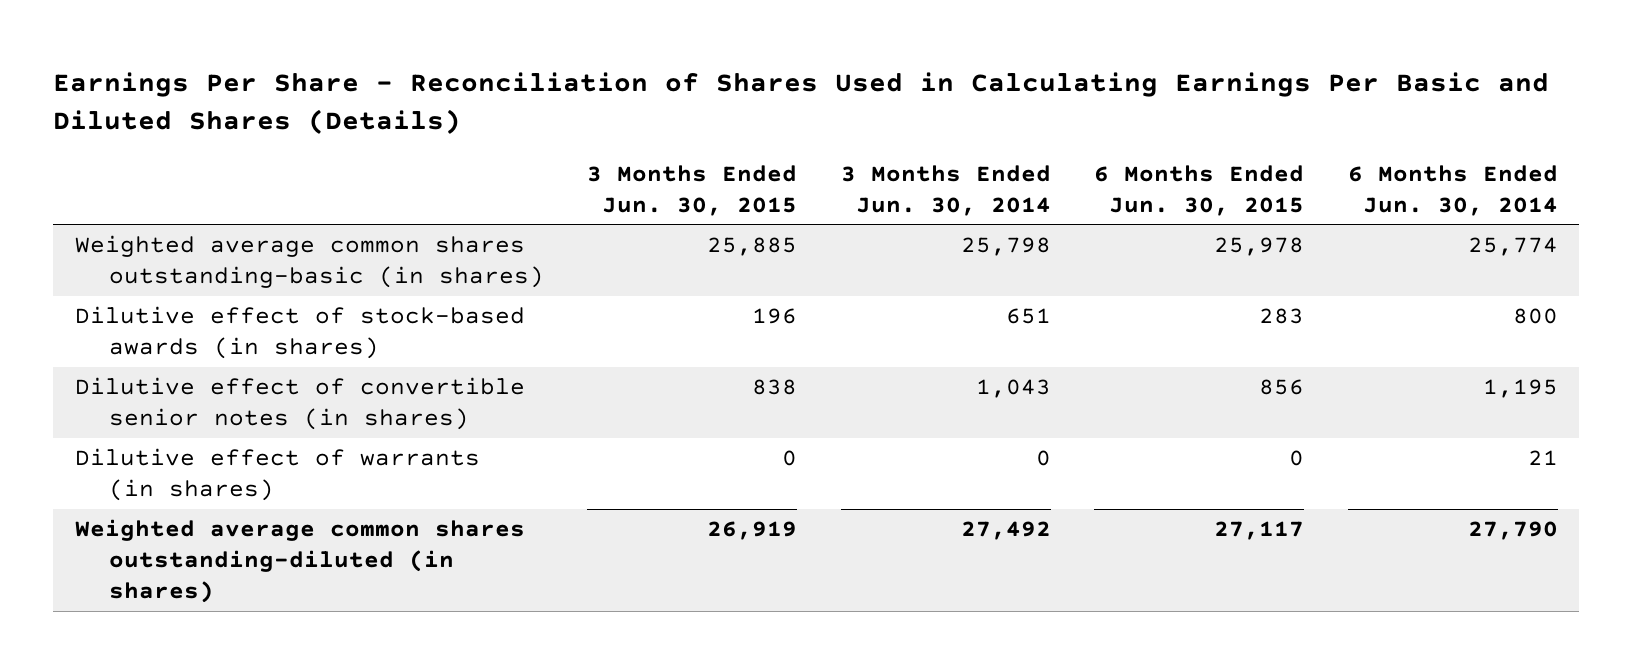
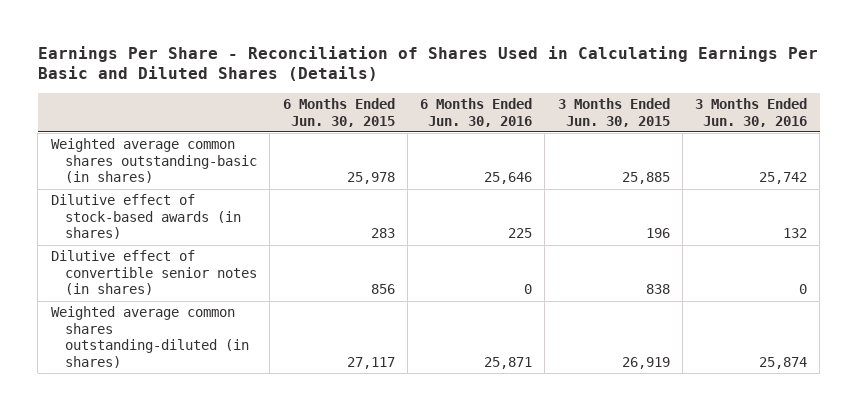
- | 3 Months Ended Jun. 30, 2015 | 3 Months Ended Jun. 30, 2014 | 6 Months Ended Jun. 30, 2015 | 6 Months Ended Jun. 30, 2014
+ | 6 Months Ended Jun. 30, 2015 | 6 Months Ended Jun. 30, 2016 | 3 Months Ended Jun. 30, 2015 | 3 Months Ended Jun. 30, 2016
- Dilutive effect of warrants (in shares) | 0 | 0 | 0 | 21

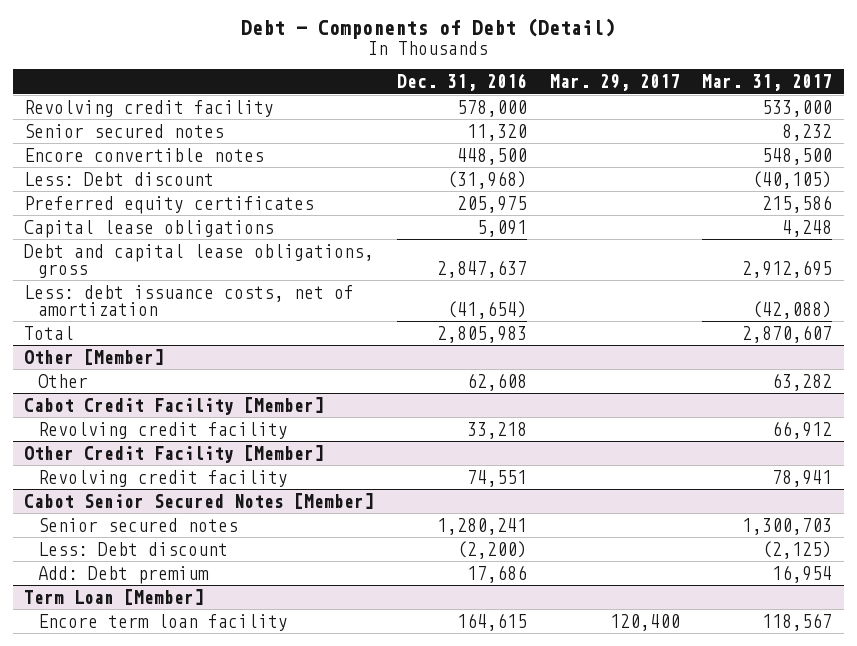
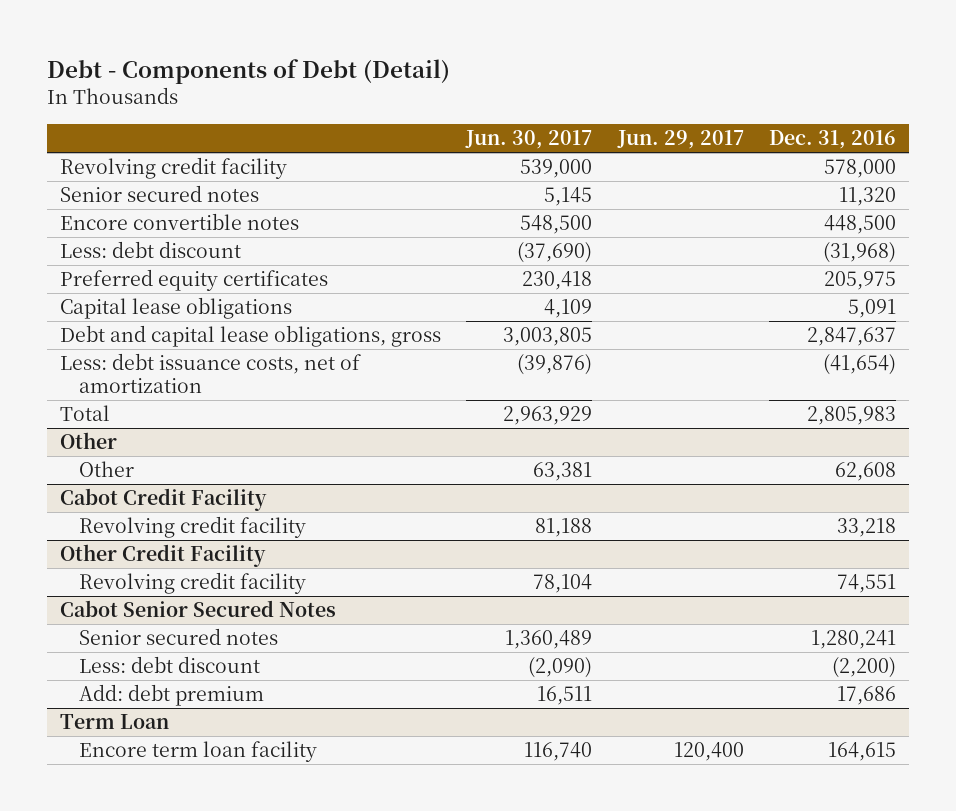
- | Dec. 31, 2016 | Mar. 29, 2017 | Mar. 31, 2017
+ | Jun. 30, 2017 | Jun. 29, 2017 | Dec. 31, 2016
- Less: Debt discount | (31,968) | | (40,105)
+ Less: debt discount | (37,690) | | (31,968)
- Other [Member]
+ Other
- Cabot Credit Facility [Member]
+ Cabot Credit Facility
- Other Credit Facility [Member]
+ Other Credit Facility
- Cabot Senior Secured Notes [Member]
+ Cabot Senior Secured Notes
- Less: Debt discount | (2,200) | | (2,125)
- Add: Debt premium | 17,686 | | 16,954
- Term Loan [Member]
+ Less: debt discount | (2,090) | | (2,200)
+ Add: debt premium | 16,511 | | 17,686
+ Term Loan

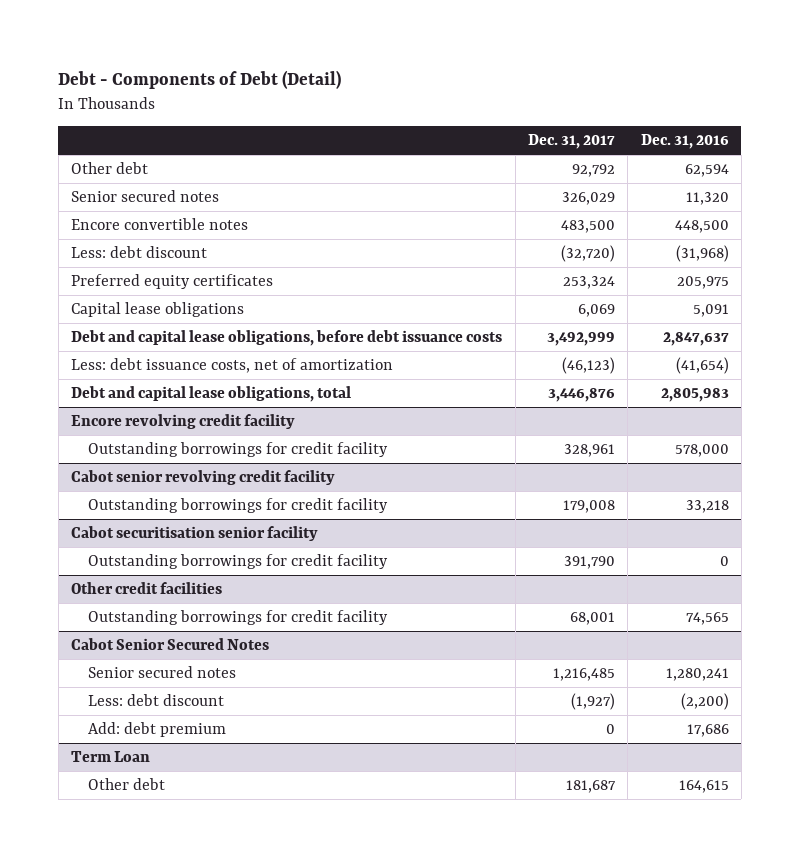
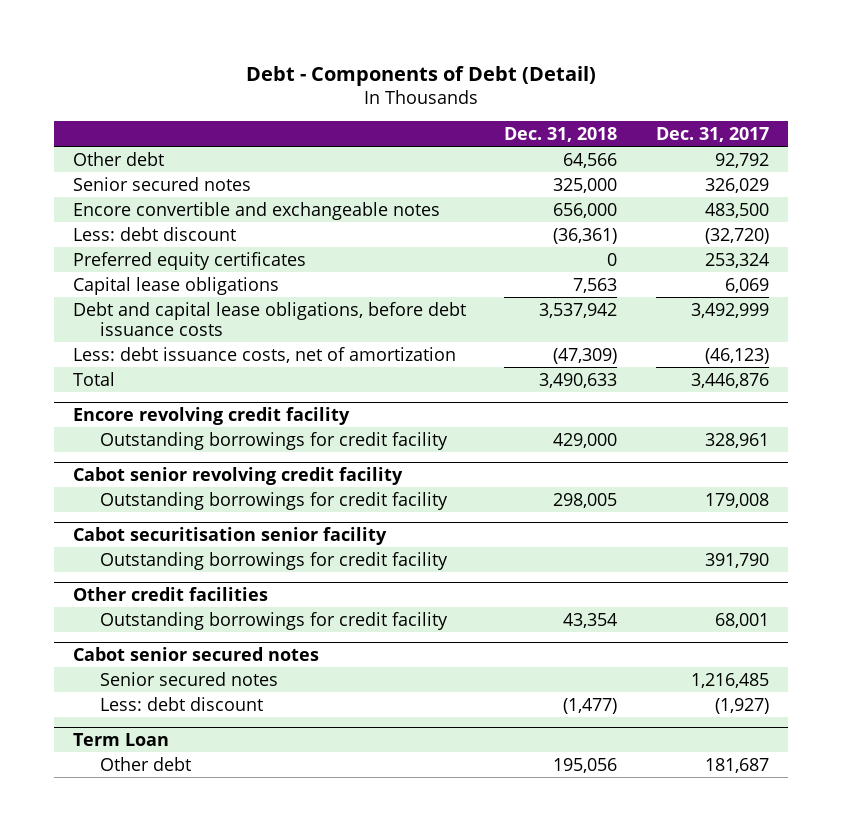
- | Dec. 31, 2017 | Dec. 31, 2016
+ | Dec. 31, 2018 | Dec. 31, 2017
- Encore convertible notes | 483,500 | 448,500
+ Encore convertible and exchangeable notes | 656,000 | 483,500
- Debt and capital lease obligations, total | 3,446,876 | 2,805,983
+ Total | 3,490,633 | 3,446,876
- Cabot Senior Secured Notes
+ Cabot senior secured notes
- Add: debt premium | 0 | 17,686

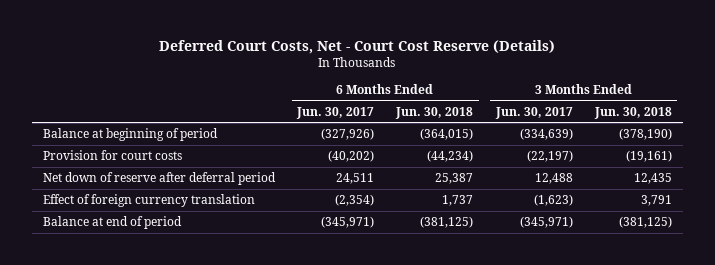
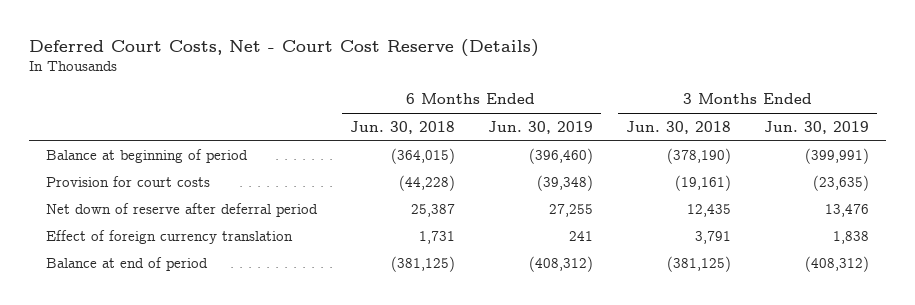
- | 6 Months Ended Jun. 30, 2017 | 6 Months Ended Jun. 30, 2018 | 3 Months Ended Jun. 30, 2017 | 3 Months Ended Jun. 30, 2018
+ | 6 Months Ended Jun. 30, 2018 | 6 Months Ended Jun. 30, 2019 | 3 Months Ended Jun. 30, 2018 | 3 Months Ended Jun. 30, 2019
- Provision for court costs | (40,202) | (44,234) | (22,197) | (19,161)
+ Provision for court costs | (44,228) | (39,348) | (19,161) | (23,635)
- Effect of foreign currency translation | (2,354) | 1,737 | (1,623) | 3,791
+ Effect of foreign currency translation | 1,731 | 241 | 3,791 | 1,838

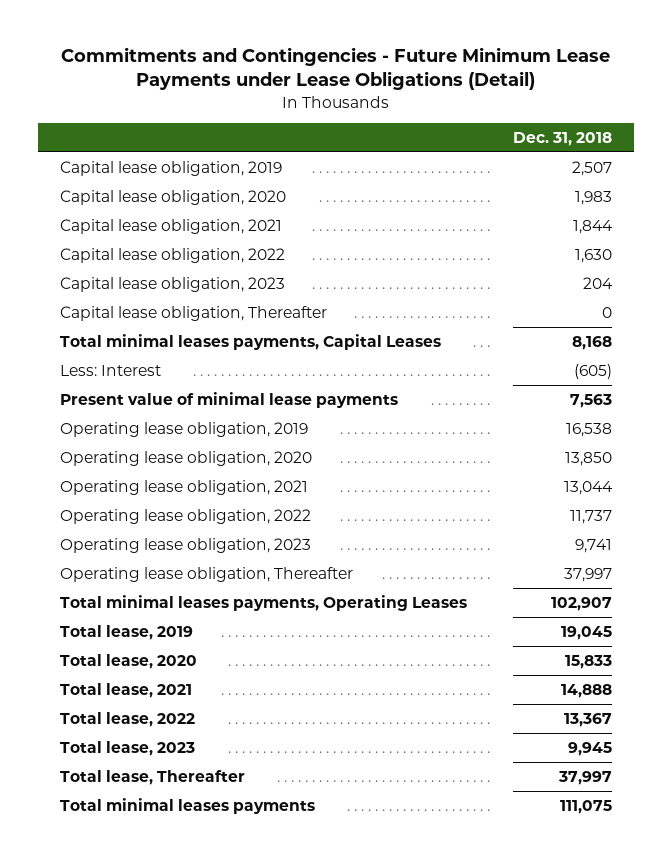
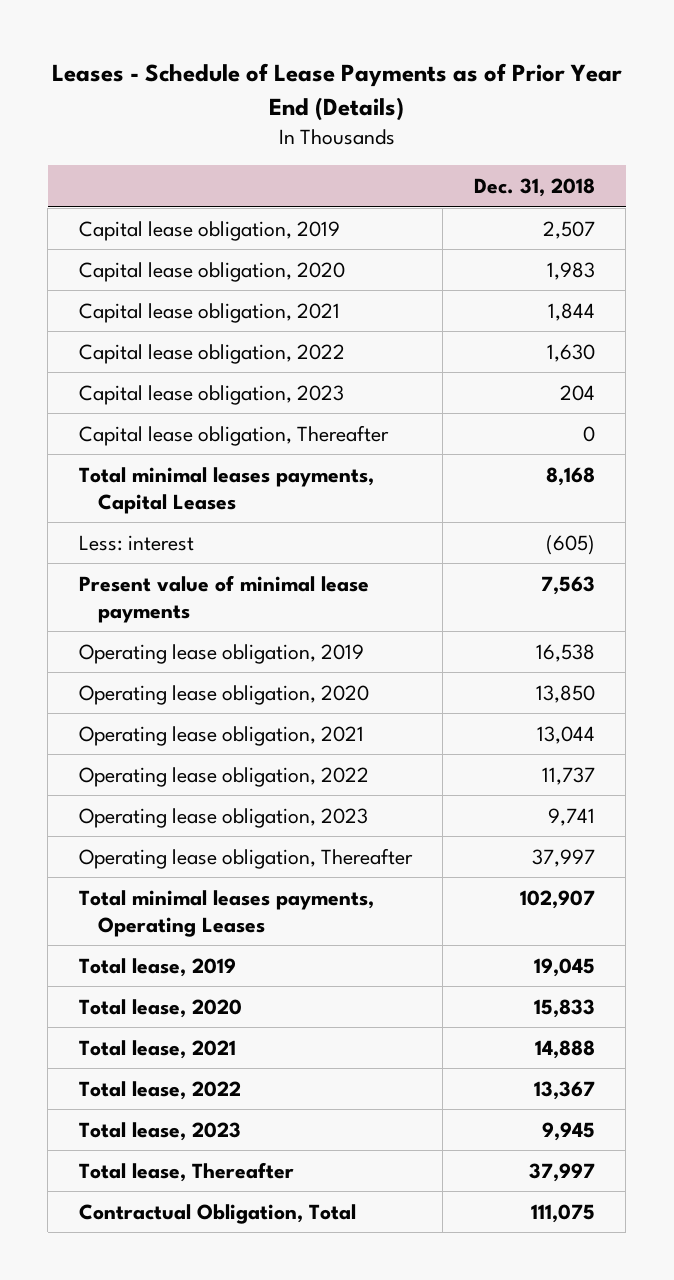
- Commitments and Contingencies - Future Minimum Lease Payments under Lease Obligations (Detail)
+ Leases - Schedule of Lease Payments as of Prior Year End (Details)
- Less: Interest | (605)
+ Less: interest | (605)
- Total minimal leases payments | 111,075
+ Contractual Obligation, Total | 111,075

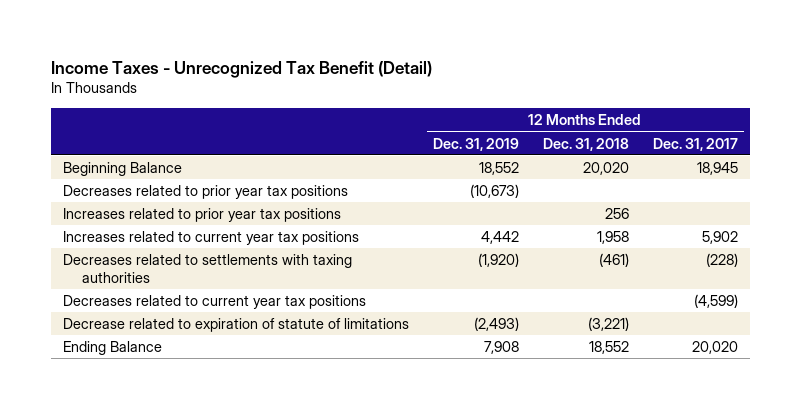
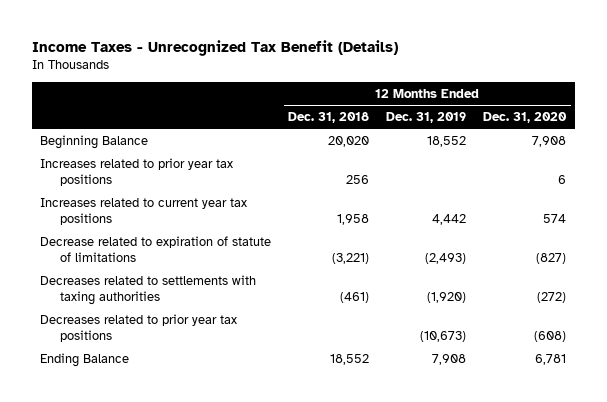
- Income Taxes - Unrecognized Tax Benefit (Detail)
+ Income Taxes - Unrecognized Tax Benefit (Details)
- | 12 Months Ended Dec. 31, 2019 | 12 Months Ended Dec. 31, 2018 | 12 Months Ended Dec. 31, 2017
+ | 12 Months Ended Dec. 31, 2018 | 12 Months Ended Dec. 31, 2019 | 12 Months Ended Dec. 31, 2020
- Decreases related to current year tax positions | | | (4,599)
moved down: Decreases related to settlements with taxing authorities | (461) | (1,920) | (272)
moved down: Decreases related to prior year tax positions | | (10,673) | (608)

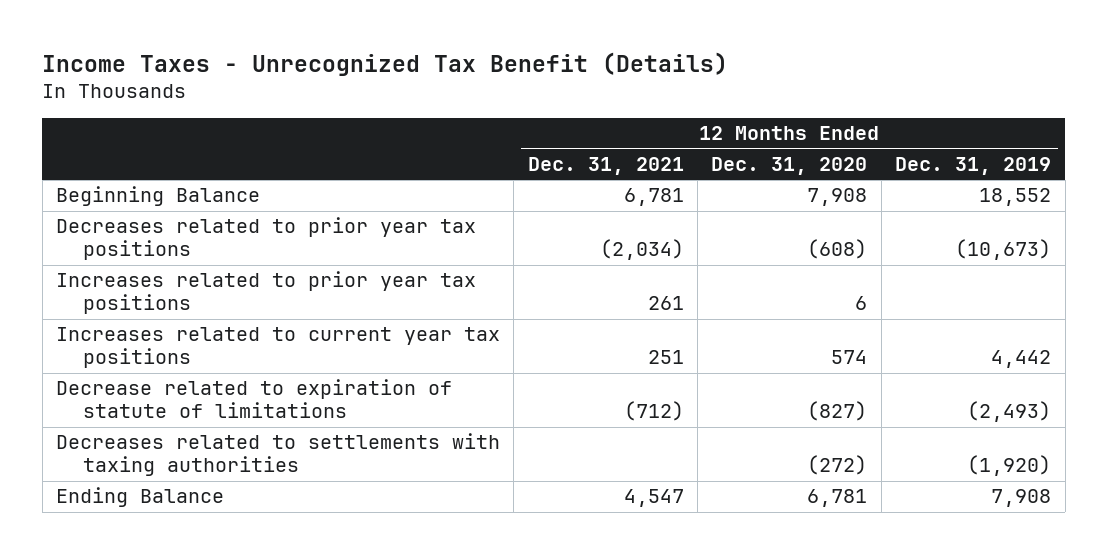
- | 12 Months Ended Dec. 31, 2018 | 12 Months Ended Dec. 31, 2019 | 12 Months Ended Dec. 31, 2020
+ | 12 Months Ended Dec. 31, 2021 | 12 Months Ended Dec. 31, 2020 | 12 Months Ended Dec. 31, 2019
moved up: Decreases related to prior year tax positions | (2,034) | (608) | (10,673)

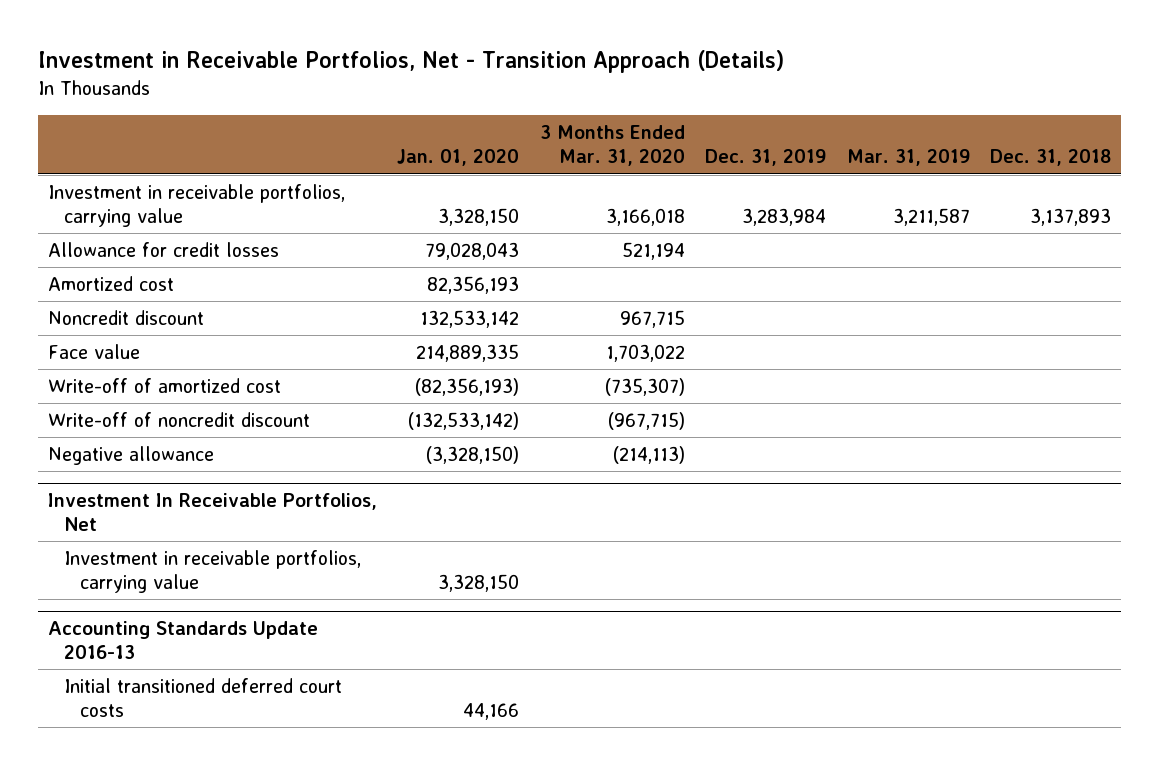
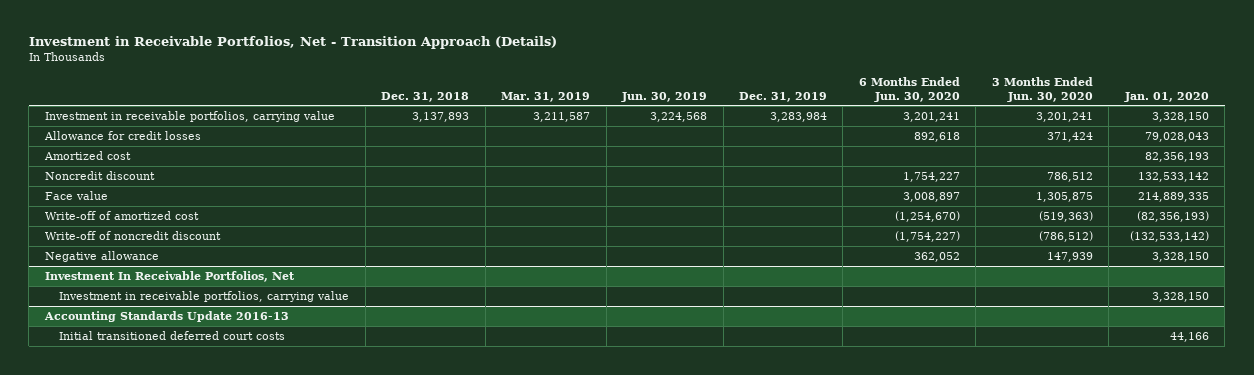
- | Jan. 01, 2020 | 3 Months Ended Mar. 31, 2020 | Dec. 31, 2019 | Mar. 31, 2019 | Dec. 31, 2018
+ | Dec. 31, 2018 | Mar. 31, 2019 | Jun. 30, 2019 | Dec. 31, 2019 | 6 Months Ended Jun. 30, 2020 | 3 Months Ended Jun. 30, 2020 | Jan. 01, 2020
- Negative allowance | (3,328,150) | (214,113) | | |
+ Negative allowance | | | | | 362,052 | 147,939 | 3,328,150

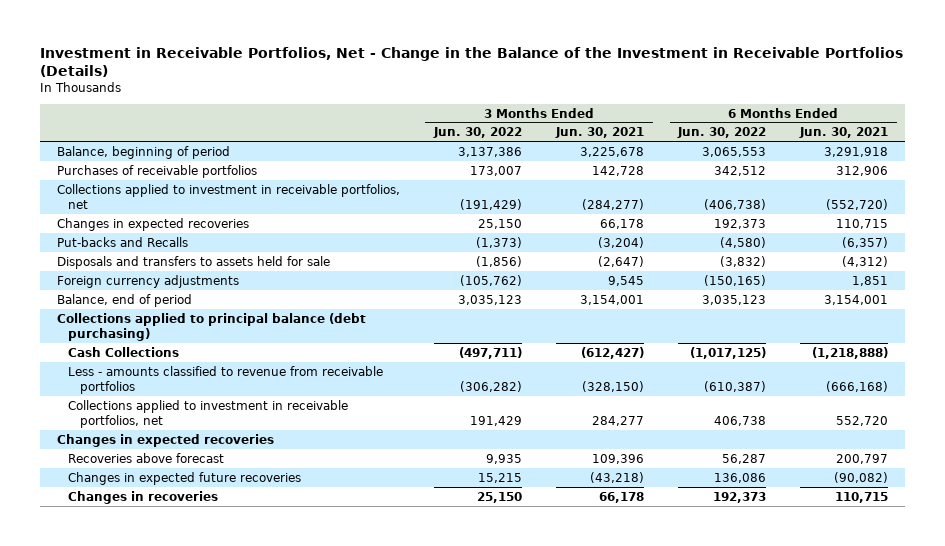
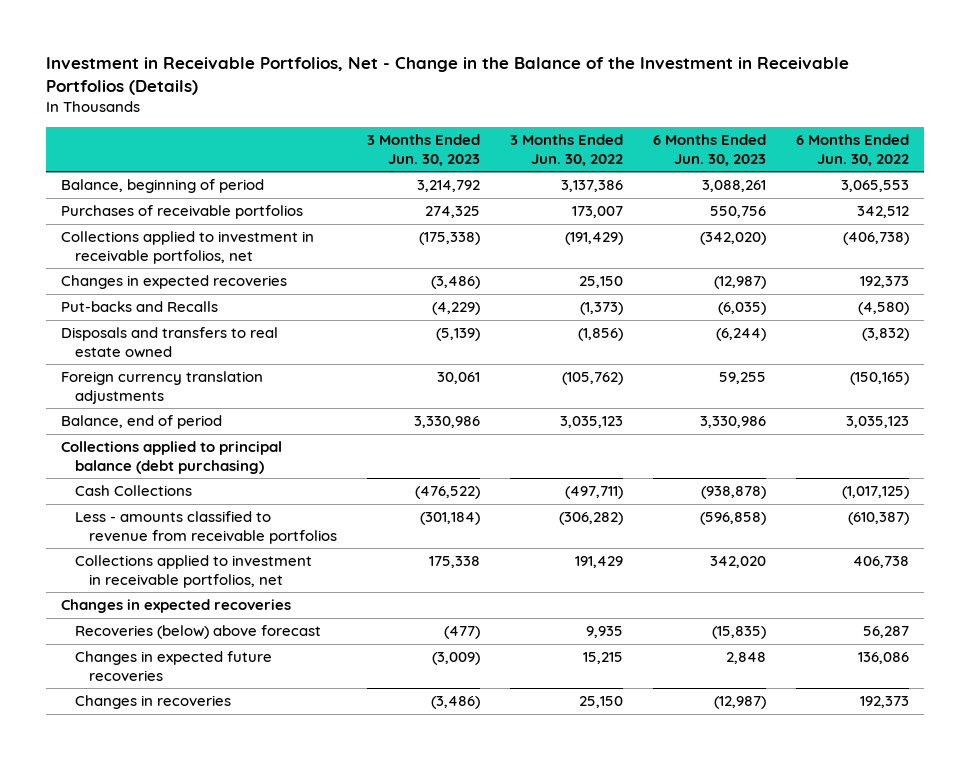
- | 3 Months Ended Jun. 30, 2022 | 3 Months Ended Jun. 30, 2021 | 6 Months Ended Jun. 30, 2022 | 6 Months Ended Jun. 30, 2021
+ | 3 Months Ended Jun. 30, 2023 | 3 Months Ended Jun. 30, 2022 | 6 Months Ended Jun. 30, 2023 | 6 Months Ended Jun. 30, 2022
- Disposals and transfers to assets held for sale | (1,856) | (2,647) | (3,832) | (4,312)
- Foreign currency adjustments | (105,762) | 9,545 | (150,165) | 1,851
+ Disposals and transfers to real estate owned | (5,139) | (1,856) | (6,244) | (3,832)
+ Foreign currency translation adjustments | 30,061 | (105,762) | 59,255 | (150,165)
- Recoveries above forecast | 9,935 | 109,396 | 56,287 | 200,797
+ Recoveries (below) above forecast | (477) | 9,935 | (15,835) | 56,287

